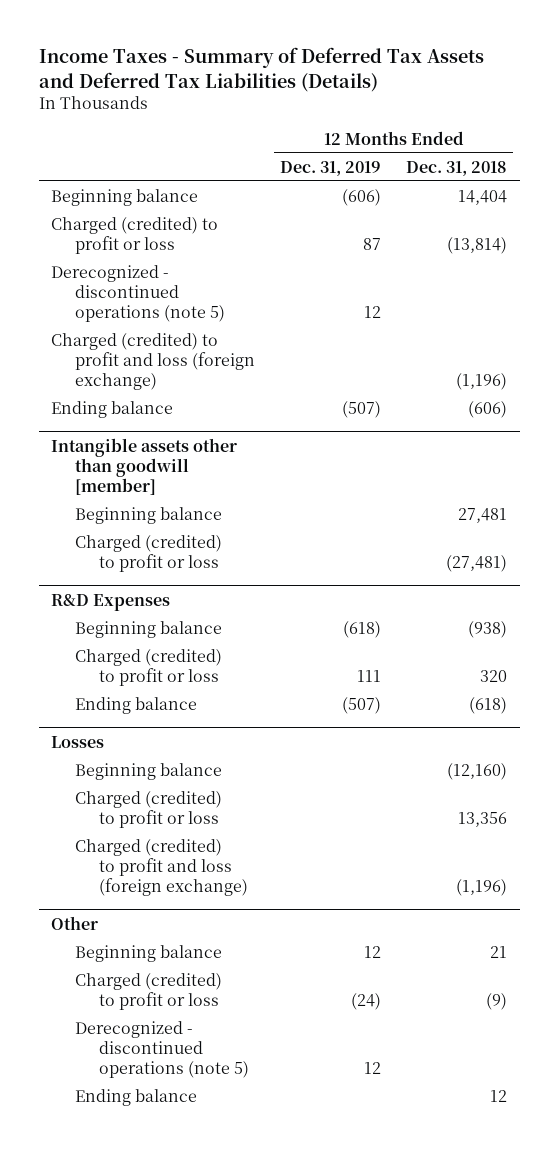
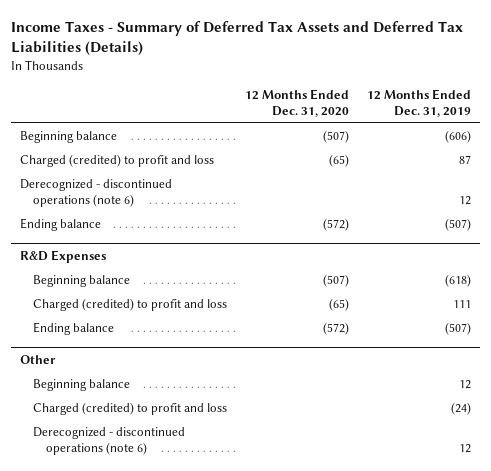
- | 12 Months Ended Dec. 31, 2019 | 12 Months Ended Dec. 31, 2018
+ | 12 Months Ended Dec. 31, 2020 | 12 Months Ended Dec. 31, 2019
- Charged (credited) to profit or loss | 87 | (13,814)
- Derecognized - discontinued operations (note 5) | 12 |
- Charged (credited) to profit and loss (foreign exchange) | | (1,196)
+ Charged (credited) to profit and loss | (65) | 87
+ Derecognized - discontinued operations (note 6) | | 12
- Intangible assets other than goodwill [member]
- Beginning balance | | 27,481
- Charged (credited) to profit or loss | | (27,481)
@ R&D Expenses
- Charged (credited) to profit or loss | 111 | 320
+ Charged (credited) to profit and loss | (65) | 111
- Losses
- Beginning balance | | (12,160)
- Charged (credited) to profit or loss | | 13,356
- Charged (credited) to profit and loss (foreign exchange) | | (1,196)
@ Other
- Charged (credited) to profit or loss | (24) | (9)
- Derecognized - discontinued operations (note 5) | 12 |
- Ending balance | | 12
+ Charged (credited) to profit and loss | | (24)
+ Derecognized - discontinued operations (note 6) | | 12

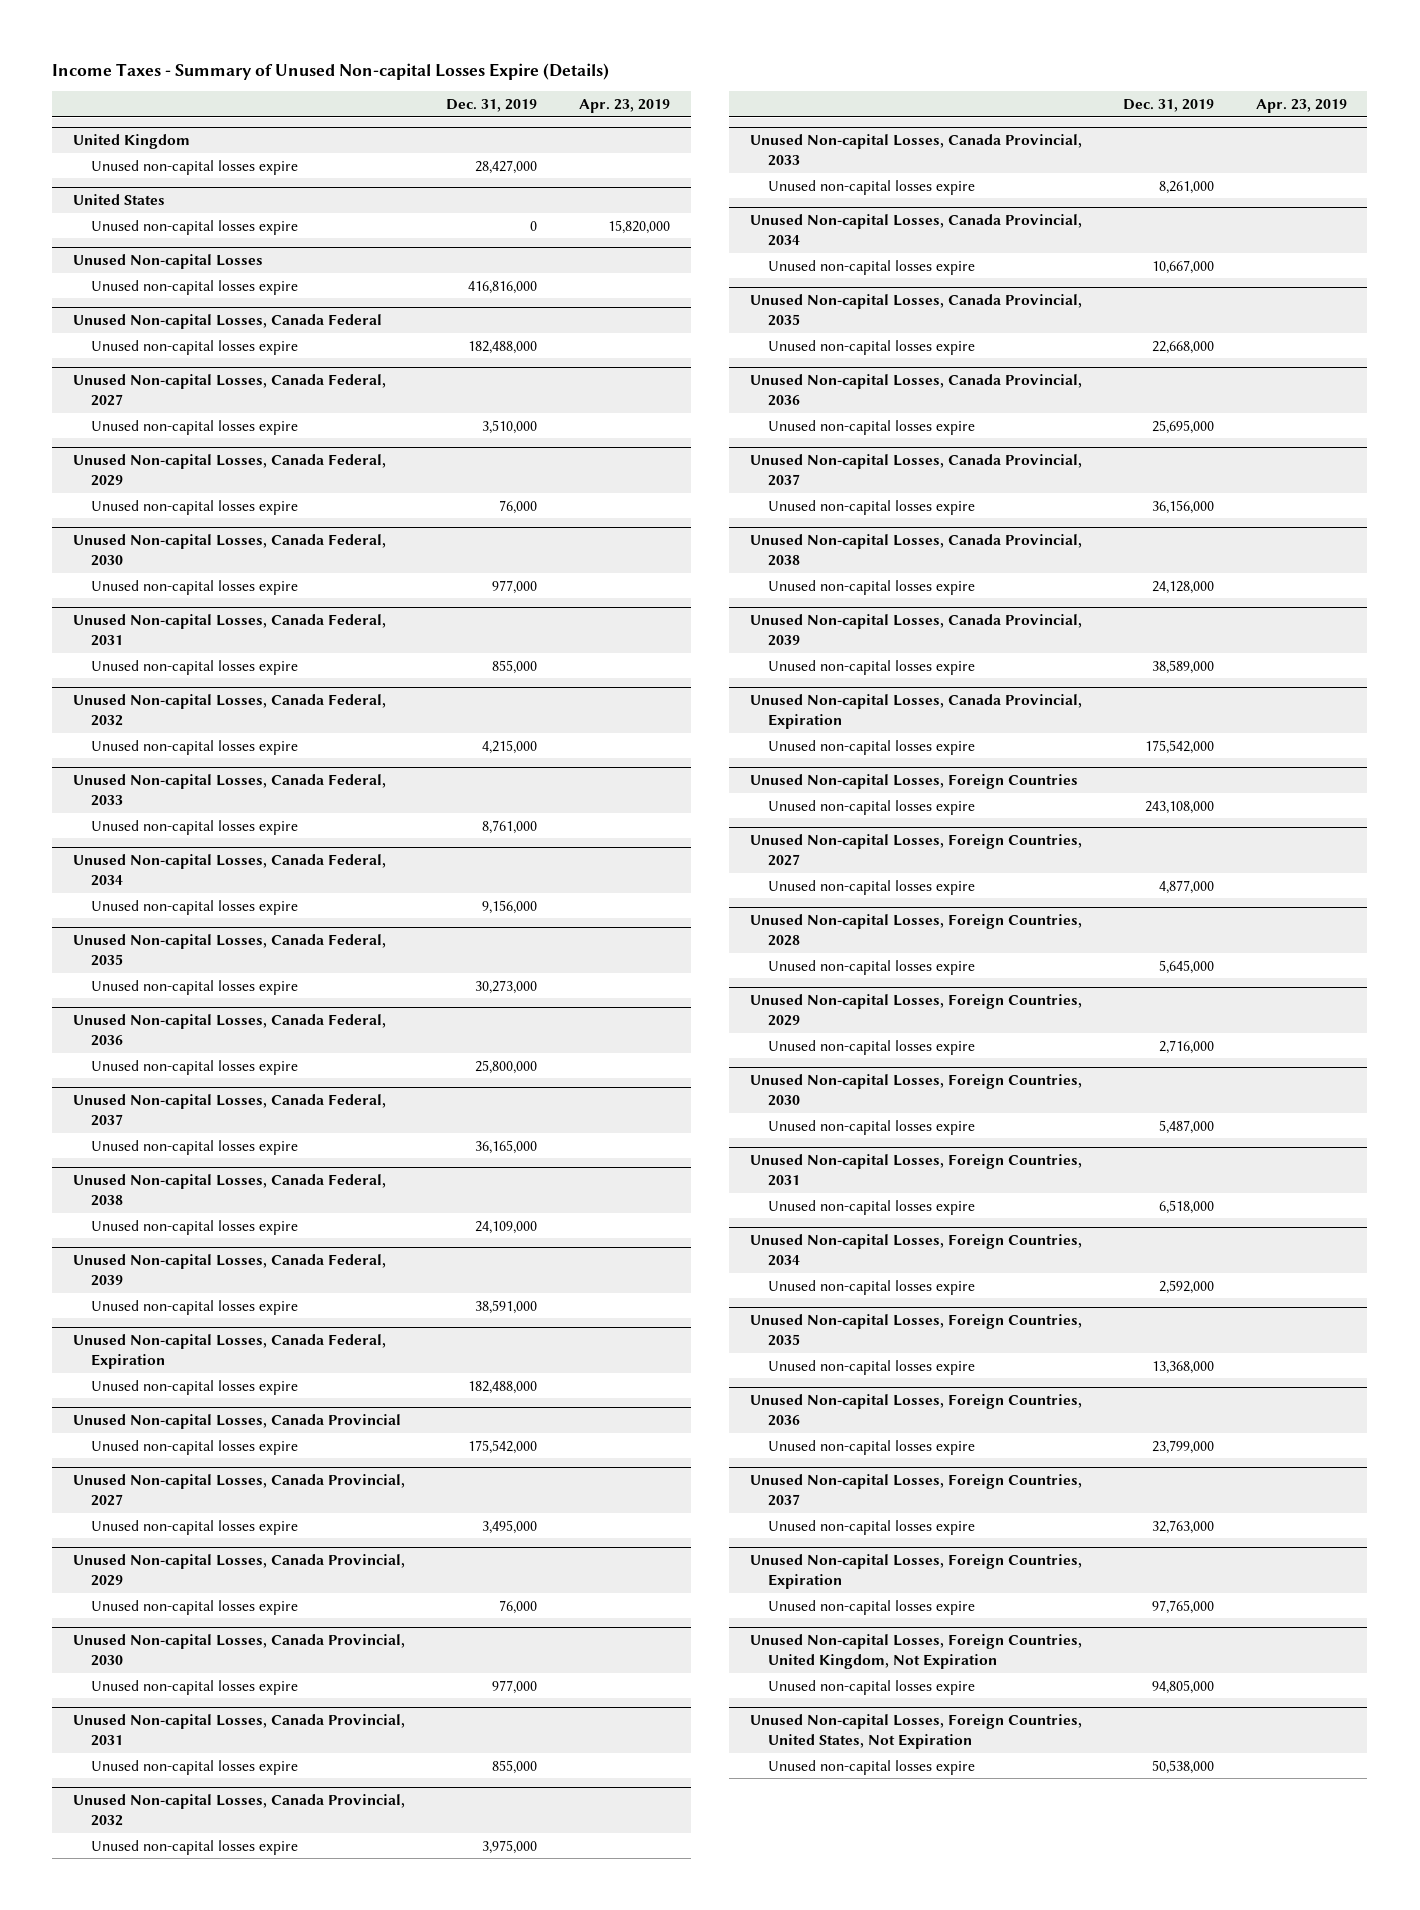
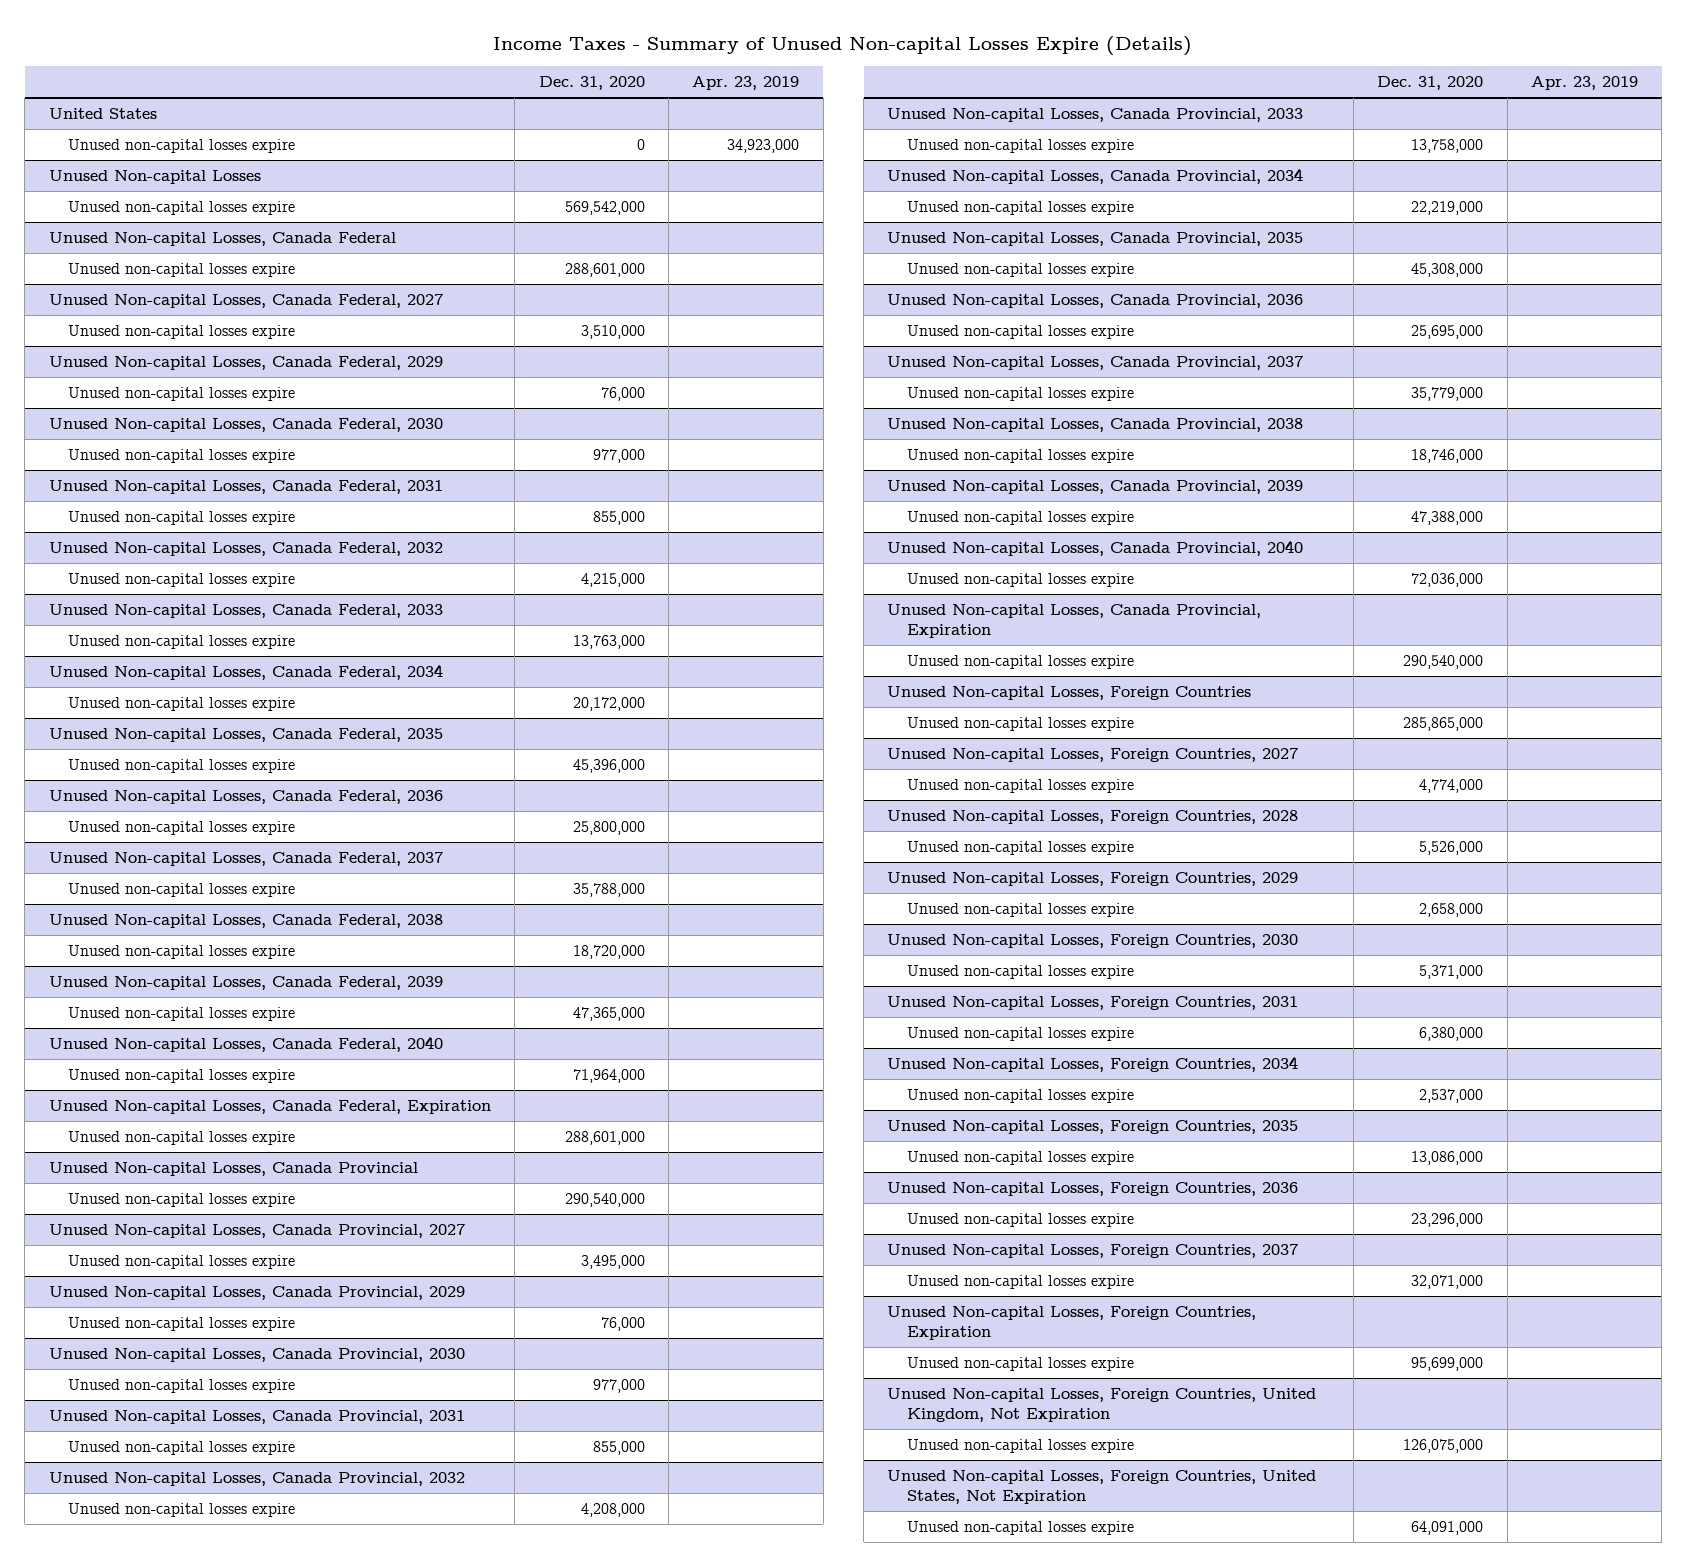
- | Dec. 31, 2019 | Apr. 23, 2019
+ | Dec. 31, 2020 | Apr. 23, 2019
- United Kingdom
- Unused non-capital losses expire | 28,427,000 |
@ United States
- Unused non-capital losses expire | 0 | 15,820,000
+ Unused non-capital losses expire | 0 | 34,923,000
+ Unused Non-capital Losses, Canada Federal, 2040
+ Unused non-capital losses expire | 71,964,000 |
+ Unused Non-capital Losses, Canada Provincial, 2040
+ Unused non-capital losses expire | 72,036,000 |

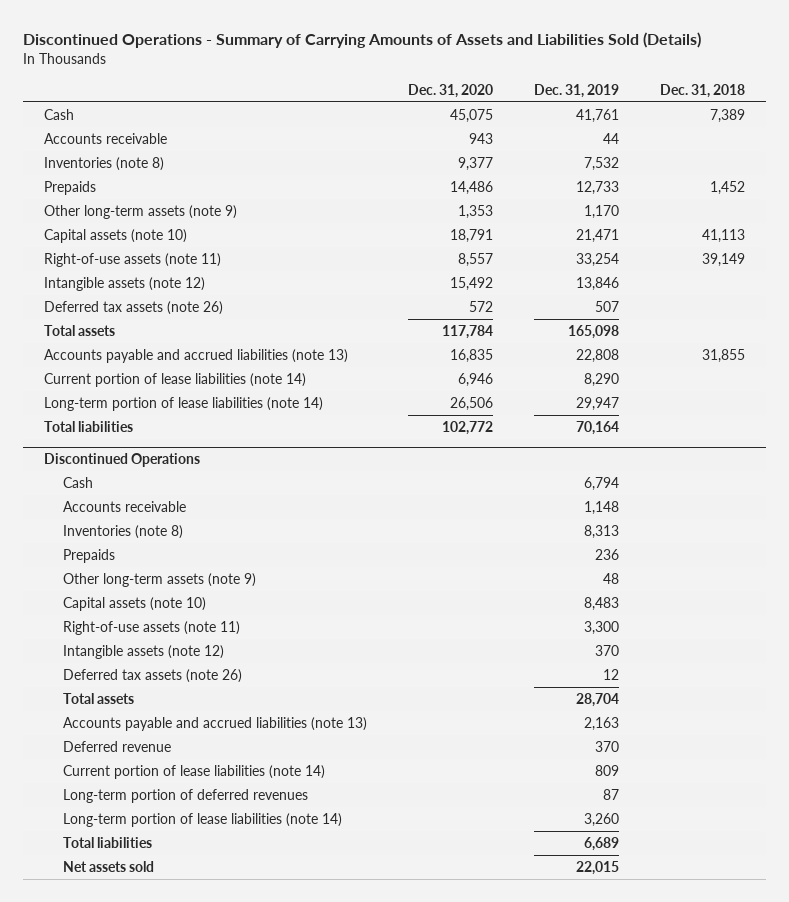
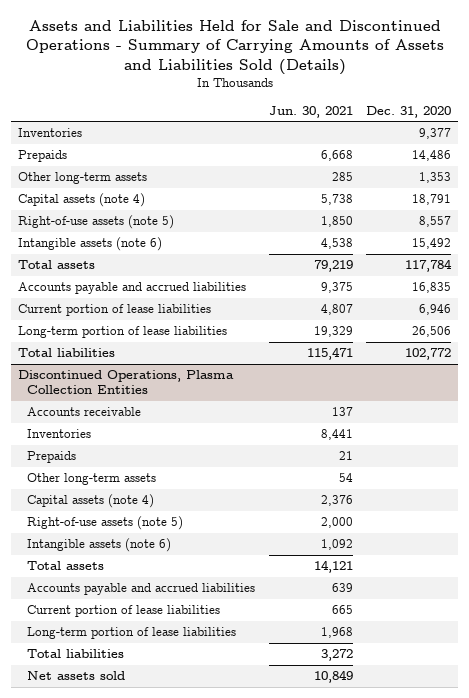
- Discontinued Operations - Summary of Carrying Amounts of Assets and Liabilities Sold (Details)
+ Assets and Liabilities Held for Sale and Discontinued Operations - Summary of Carrying Amounts of Assets and Liabilities Sold (Details)
- | Dec. 31, 2020 | Dec. 31, 2019 | Dec. 31, 2018
+ | Jun. 30, 2021 | Dec. 31, 2020
- Cash | 45,075 | 41,761 | 7,389
- Accounts receivable | 943 | 44 |
- Inventories (note 8) | 9,377 | 7,532 |
+ Inventories | | 9,377
- Other long-term assets (note 9) | 1,353 | 1,170 |
- Capital assets (note 10) | 18,791 | 21,471 | 41,113
- Right-of-use assets (note 11) | 8,557 | 33,254 | 39,149
- Intangible assets (note 12) | 15,492 | 13,846 |
- Deferred tax assets (note 26) | 572 | 507 |
+ Other long-term assets | 285 | 1,353
+ Capital assets (note 4) | 5,738 | 18,791
+ Right-of-use assets (note 5) | 1,850 | 8,557
+ Intangible assets (note 6) | 4,538 | 15,492
- Accounts payable and accrued liabilities (note 13) | 16,835 | 22,808 | 31,855
- Current portion of lease liabilities (note 14) | 6,946 | 8,290 |
- Long-term portion of lease liabilities (note 14) | 26,506 | 29,947 |
+ Accounts payable and accrued liabilities | 9,375 | 16,835
+ Current portion of lease liabilities | 4,807 | 6,946
+ Long-term portion of lease liabilities | 19,329 | 26,506
- Discontinued Operations
- Cash | | 6,794 |
+ Discontinued Operations, Plasma Collection Entities
- Inventories (note 8) | | 8,313 |
+ Inventories | 8,441 |
- Other long-term assets (note 9) | | 48 |
- Capital assets (note 10) | | 8,483 |
- Right-of-use assets (note 11) | | 3,300 |
- Intangible assets (note 12) | | 370 |
- Deferred tax assets (note 26) | | 12 |
+ Other long-term assets | 54 |
+ Capital assets (note 4) | 2,376 |
+ Right-of-use assets (note 5) | 2,000 |
+ Intangible assets (note 6) | 1,092 |
- Accounts payable and accrued liabilities (note 13) | | 2,163 |
- Deferred revenue | | 370 |
- Current portion of lease liabilities (note 14) | | 809 |
- Long-term portion of deferred revenues | | 87 |
- Long-term portion of lease liabilities (note 14) | | 3,260 |
+ Accounts payable and accrued liabilities | 639 |
+ Current portion of lease liabilities | 665 |
+ Long-term portion of lease liabilities | 1,968 |

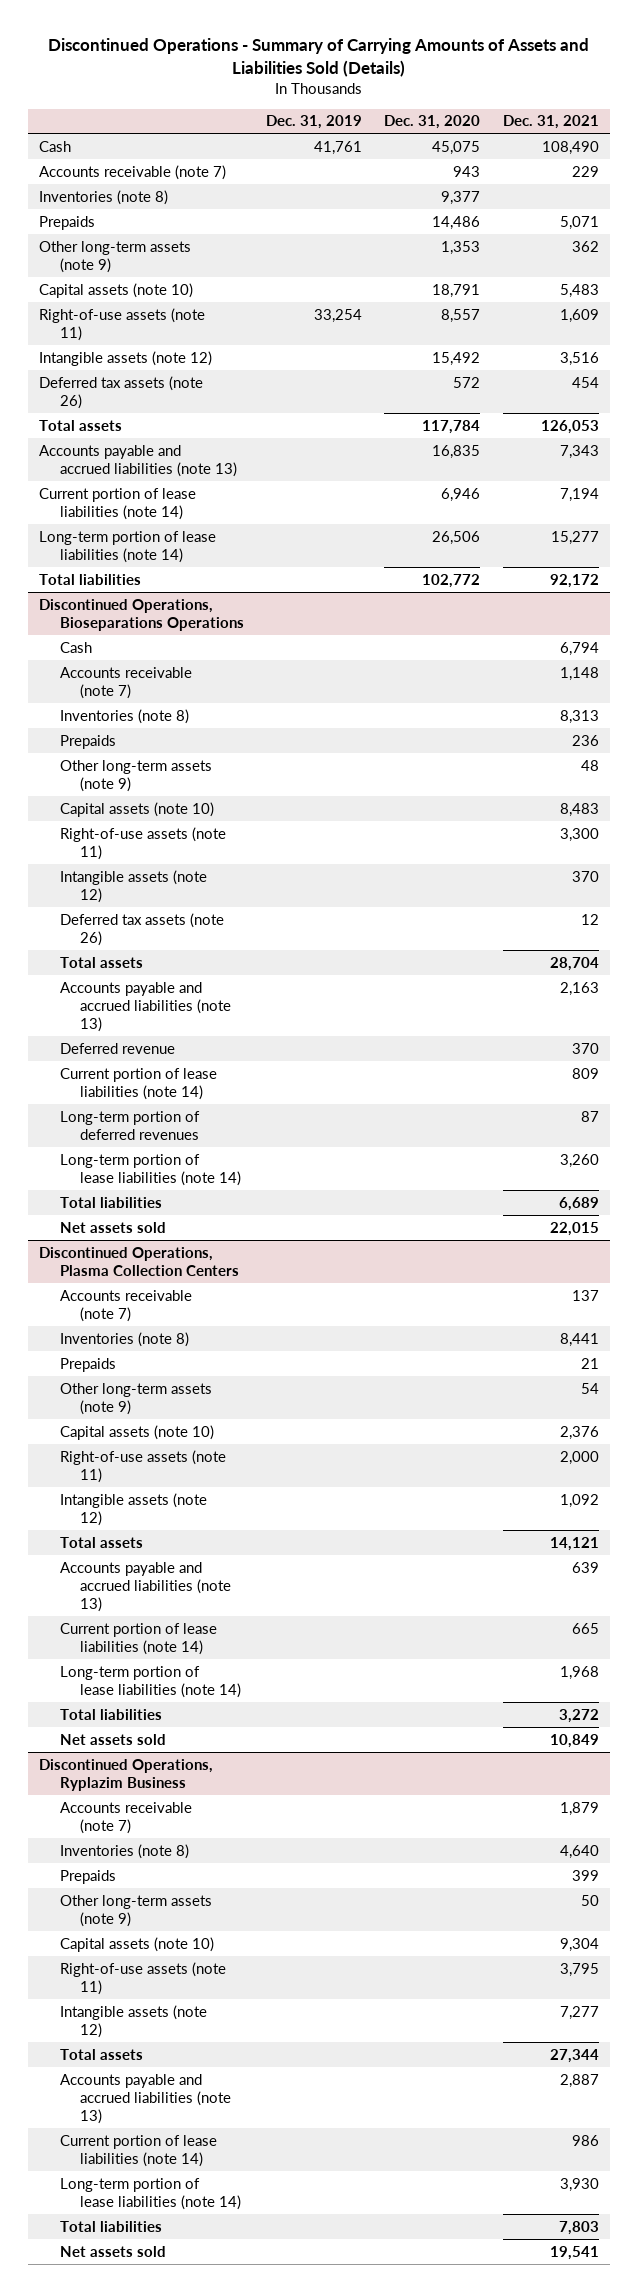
- Assets and Liabilities Held for Sale and Discontinued Operations - Summary of Carrying Amounts of Assets and Liabilities Sold (Details)
+ Discontinued Operations - Summary of Carrying Amounts of Assets and Liabilities Sold (Details)
- | Jun. 30, 2021 | Dec. 31, 2020
+ | Dec. 31, 2019 | Dec. 31, 2020 | Dec. 31, 2021
- Inventories | | 9,377
+ Cash | 41,761 | 45,075 | 108,490
+ Accounts receivable (note 7) | | 943 | 229
+ Inventories (note 8) | | 9,377 |
- Other long-term assets | 285 | 1,353
- Capital assets (note 4) | 5,738 | 18,791
- Right-of-use assets (note 5) | 1,850 | 8,557
- Intangible assets (note 6) | 4,538 | 15,492
+ Other long-term assets (note 9) | | 1,353 | 362
+ Capital assets (note 10) | | 18,791 | 5,483
+ Right-of-use assets (note 11) | 33,254 | 8,557 | 1,609
+ Intangible assets (note 12) | | 15,492 | 3,516
+ Deferred tax assets (note 26) | | 572 | 454
- Accounts payable and accrued liabilities | 9,375 | 16,835
- Current portion of lease liabilities | 4,807 | 6,946
- Long-term portion of lease liabilities | 19,329 | 26,506
+ Accounts payable and accrued liabilities (note 13) | | 16,835 | 7,343
+ Current portion of lease liabilities (note 14) | | 6,946 | 7,194
+ Long-term portion of lease liabilities (note 14) | | 26,506 | 15,277
- Discontinued Operations, Plasma Collection Entities
- Accounts receivable | 137 |
- Inventories | 8,441 |
+ Discontinued Operations, Bioseparations Operations
+ Cash | | | 6,794
+ Accounts receivable (note 7) | | | 1,148
+ Inventories (note 8) | | | 8,313
+ Prepaids | | | 236
+ Other long-term assets (note 9) | | | 48
+ Capital assets (note 10) | | | 8,483
+ Right-of-use assets (note 11) | | | 3,300
+ Intangible assets (note 12) | | | 370
+ Deferred tax assets (note 26) | | | 12
+ Total assets | | | 28,704
+ Accounts payable and accrued liabilities (note 13) | | | 2,163
+ Deferred revenue | | | 370
+ Current portion of lease liabilities (note 14) | | | 809
+ Long-term portion of deferred revenues | | | 87
+ Long-term portion of lease liabilities (note 14) | | | 3,260
+ Total liabilities | | | 6,689
+ Net assets sold | | | 22,015
+ Discontinued Operations, Plasma Collection Centers
+ Accounts receivable (note 7) | | | 137
+ Inventories (note 8) | | | 8,441
- Other long-term assets | 54 |
- Capital assets (note 4) | 2,376 |
- Right-of-use assets (note 5) | 2,000 |
- Intangible assets (note 6) | 1,092 |
+ Other long-term assets (note 9) | | | 54
+ Capital assets (note 10) | | | 2,376
+ Right-of-use assets (note 11) | | | 2,000
+ Intangible assets (note 12) | | | 1,092
- Accounts payable and accrued liabilities | 639 |
- Current portion of lease liabilities | 665 |
- Long-term portion of lease liabilities | 1,968 |
+ Accounts payable and accrued liabilities (note 13) | | | 639
+ Current portion of lease liabilities (note 14) | | | 665
+ Long-term portion of lease liabilities (note 14) | | | 1,968
+ Discontinued Operations, Ryplazim Business
+ Accounts receivable (note 7) | | | 1,879
+ Inventories (note 8) | | | 4,640
+ Prepaids | | | 399
+ Other long-term assets (note 9) | | | 50
+ Capital assets (note 10) | | | 9,304
+ Right-of-use assets (note 11) | | | 3,795
+ Intangible assets (note 12) | | | 7,277
+ Total assets | | | 27,344
+ Accounts payable and accrued liabilities (note 13) | | | 2,887
+ Current portion of lease liabilities (note 14) | | | 986
+ Long-term portion of lease liabilities (note 14) | | | 3,930
+ Total liabilities | | | 7,803
+ Net assets sold | | | 19,541

